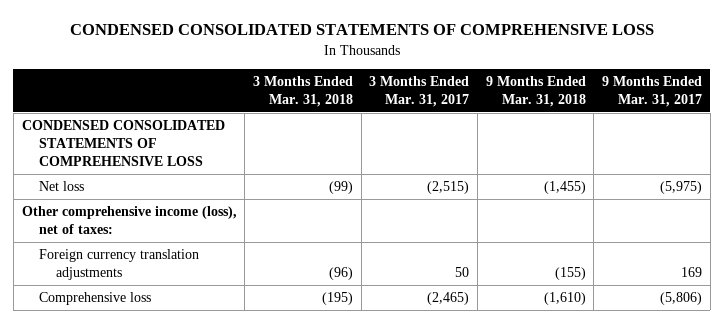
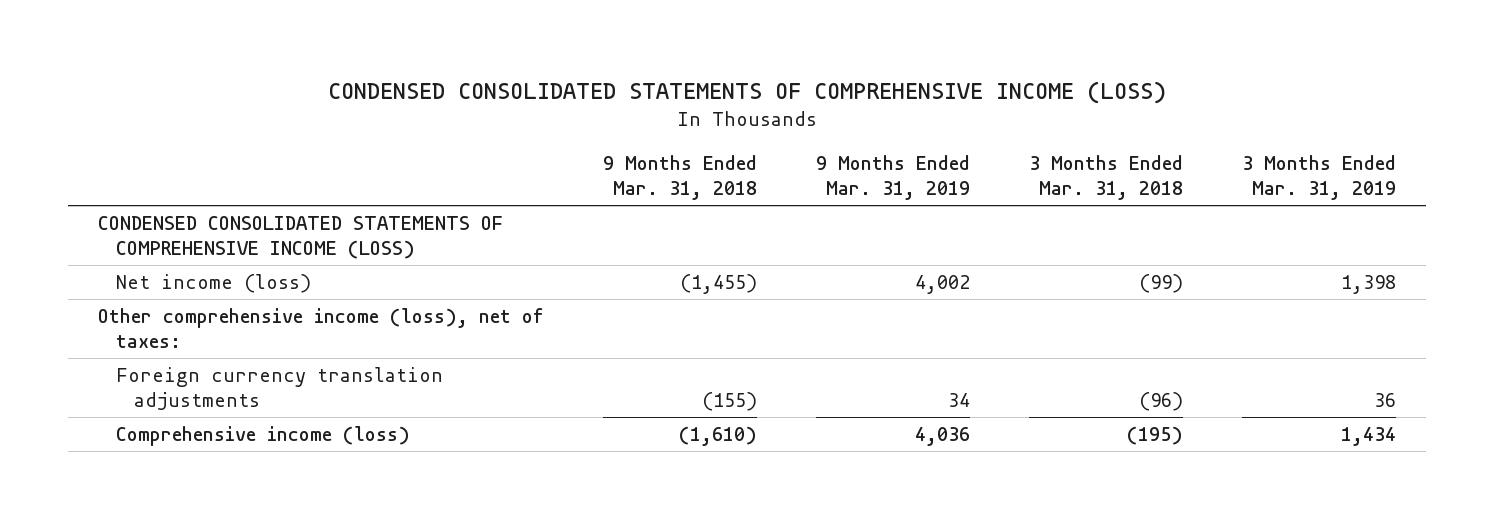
- CONDENSED CONSOLIDATED STATEMENTS OF COMPREHENSIVE LOSS
+ CONDENSED CONSOLIDATED STATEMENTS OF COMPREHENSIVE INCOME (LOSS)
- | 3 Months Ended Mar. 31, 2018 | 3 Months Ended Mar. 31, 2017 | 9 Months Ended Mar. 31, 2018 | 9 Months Ended Mar. 31, 2017
+ | 9 Months Ended Mar. 31, 2018 | 9 Months Ended Mar. 31, 2019 | 3 Months Ended Mar. 31, 2018 | 3 Months Ended Mar. 31, 2019
- CONDENSED CONSOLIDATED STATEMENTS OF COMPREHENSIVE LOSS
- Net loss | (99) | (2,515) | (1,455) | (5,975)
+ CONDENSED CONSOLIDATED STATEMENTS OF COMPREHENSIVE INCOME (LOSS)
+ Net income (loss) | (1,455) | 4,002 | (99) | 1,398
- Comprehensive loss | (195) | (2,465) | (1,610) | (5,806)
+ Comprehensive income (loss) | (1,610) | 4,036 | (195) | 1,434

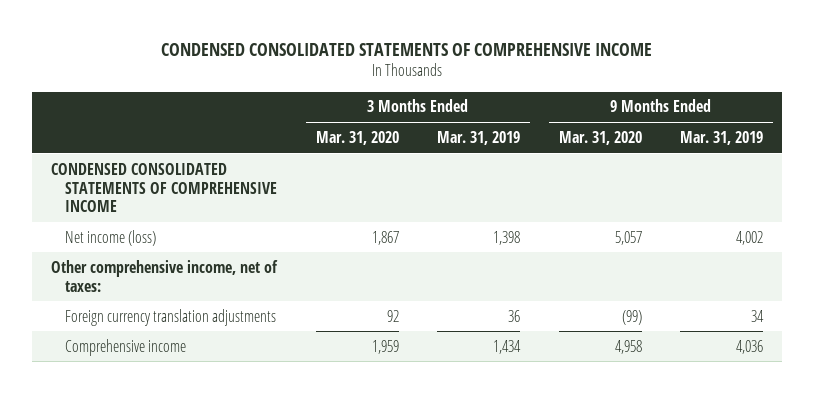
- CONDENSED CONSOLIDATED STATEMENTS OF COMPREHENSIVE INCOME (LOSS)
+ CONDENSED CONSOLIDATED STATEMENTS OF COMPREHENSIVE INCOME
- | 9 Months Ended Mar. 31, 2018 | 9 Months Ended Mar. 31, 2019 | 3 Months Ended Mar. 31, 2018 | 3 Months Ended Mar. 31, 2019
+ | 3 Months Ended Mar. 31, 2020 | 3 Months Ended Mar. 31, 2019 | 9 Months Ended Mar. 31, 2020 | 9 Months Ended Mar. 31, 2019
- CONDENSED CONSOLIDATED STATEMENTS OF COMPREHENSIVE INCOME (LOSS)
+ CONDENSED CONSOLIDATED STATEMENTS OF COMPREHENSIVE INCOME
- Other comprehensive income (loss), net of taxes:
+ Other comprehensive income, net of taxes:
- Comprehensive income (loss) | (1,610) | 4,036 | (195) | 1,434
+ Comprehensive income | 1,959 | 1,434 | 4,958 | 4,036

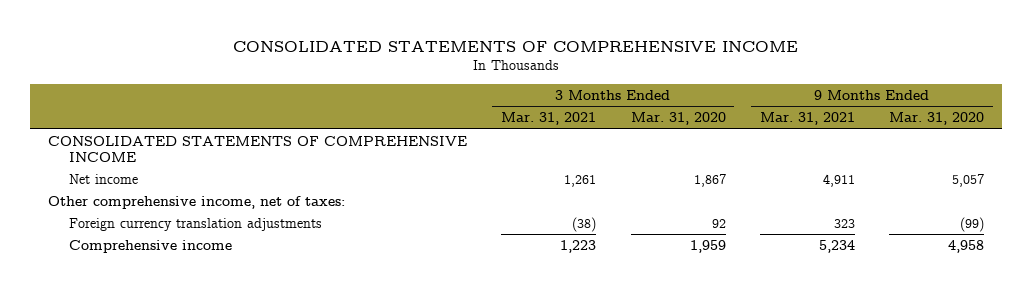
- CONDENSED CONSOLIDATED STATEMENTS OF COMPREHENSIVE INCOME
+ CONSOLIDATED STATEMENTS OF COMPREHENSIVE INCOME
- | 3 Months Ended Mar. 31, 2020 | 3 Months Ended Mar. 31, 2019 | 9 Months Ended Mar. 31, 2020 | 9 Months Ended Mar. 31, 2019
+ | 3 Months Ended Mar. 31, 2021 | 3 Months Ended Mar. 31, 2020 | 9 Months Ended Mar. 31, 2021 | 9 Months Ended Mar. 31, 2020
- CONDENSED CONSOLIDATED STATEMENTS OF COMPREHENSIVE INCOME
- Net income (loss) | 1,867 | 1,398 | 5,057 | 4,002
+ CONSOLIDATED STATEMENTS OF COMPREHENSIVE INCOME
+ Net income | 1,261 | 1,867 | 4,911 | 5,057

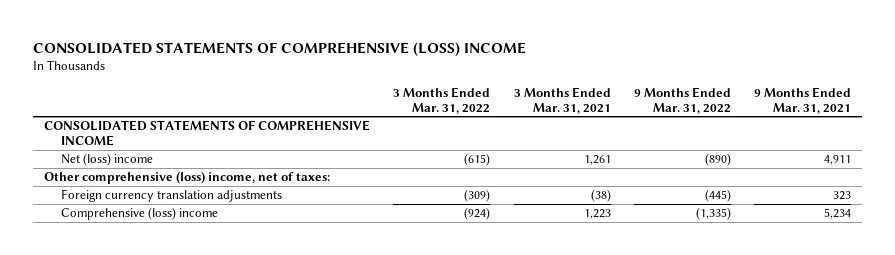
- CONSOLIDATED STATEMENTS OF COMPREHENSIVE INCOME
+ CONSOLIDATED STATEMENTS OF COMPREHENSIVE (LOSS) INCOME
- | 3 Months Ended Mar. 31, 2021 | 3 Months Ended Mar. 31, 2020 | 9 Months Ended Mar. 31, 2021 | 9 Months Ended Mar. 31, 2020
+ | 3 Months Ended Mar. 31, 2022 | 3 Months Ended Mar. 31, 2021 | 9 Months Ended Mar. 31, 2022 | 9 Months Ended Mar. 31, 2021
- Net income | 1,261 | 1,867 | 4,911 | 5,057
- Other comprehensive income, net of taxes:
+ Net (loss) income | (615) | 1,261 | (890) | 4,911
+ Other comprehensive (loss) income, net of taxes:
- Comprehensive income | 1,223 | 1,959 | 5,234 | 4,958
+ Comprehensive (loss) income | (924) | 1,223 | (1,335) | 5,234

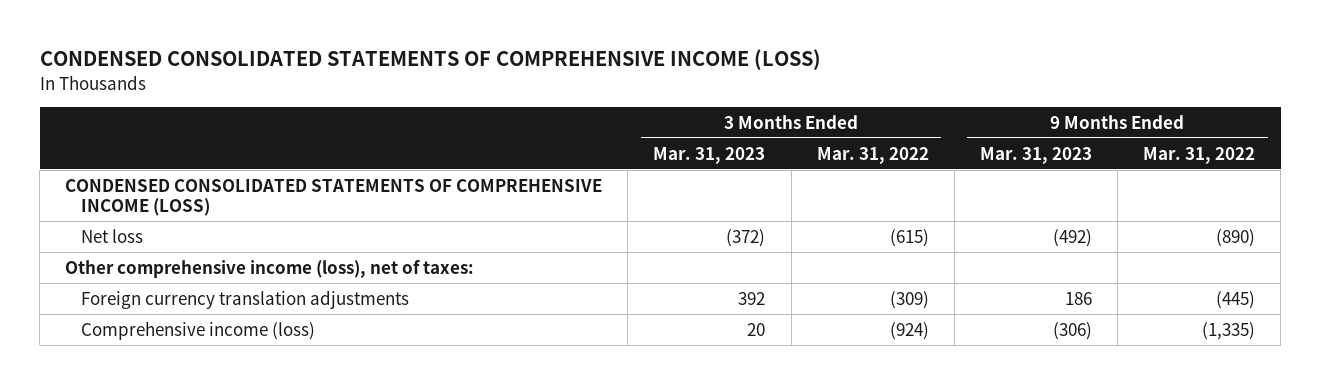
- CONSOLIDATED STATEMENTS OF COMPREHENSIVE (LOSS) INCOME
+ CONDENSED CONSOLIDATED STATEMENTS OF COMPREHENSIVE INCOME (LOSS)
- | 3 Months Ended Mar. 31, 2022 | 3 Months Ended Mar. 31, 2021 | 9 Months Ended Mar. 31, 2022 | 9 Months Ended Mar. 31, 2021
+ | 3 Months Ended Mar. 31, 2023 | 3 Months Ended Mar. 31, 2022 | 9 Months Ended Mar. 31, 2023 | 9 Months Ended Mar. 31, 2022
- CONSOLIDATED STATEMENTS OF COMPREHENSIVE INCOME
- Net (loss) income | (615) | 1,261 | (890) | 4,911
- Other comprehensive (loss) income, net of taxes:
+ CONDENSED CONSOLIDATED STATEMENTS OF COMPREHENSIVE INCOME (LOSS)
+ Net loss | (372) | (615) | (492) | (890)
+ Other comprehensive income (loss), net of taxes:
- Comprehensive (loss) income | (924) | 1,223 | (1,335) | 5,234
+ Comprehensive income (loss) | 20 | (924) | (306) | (1,335)

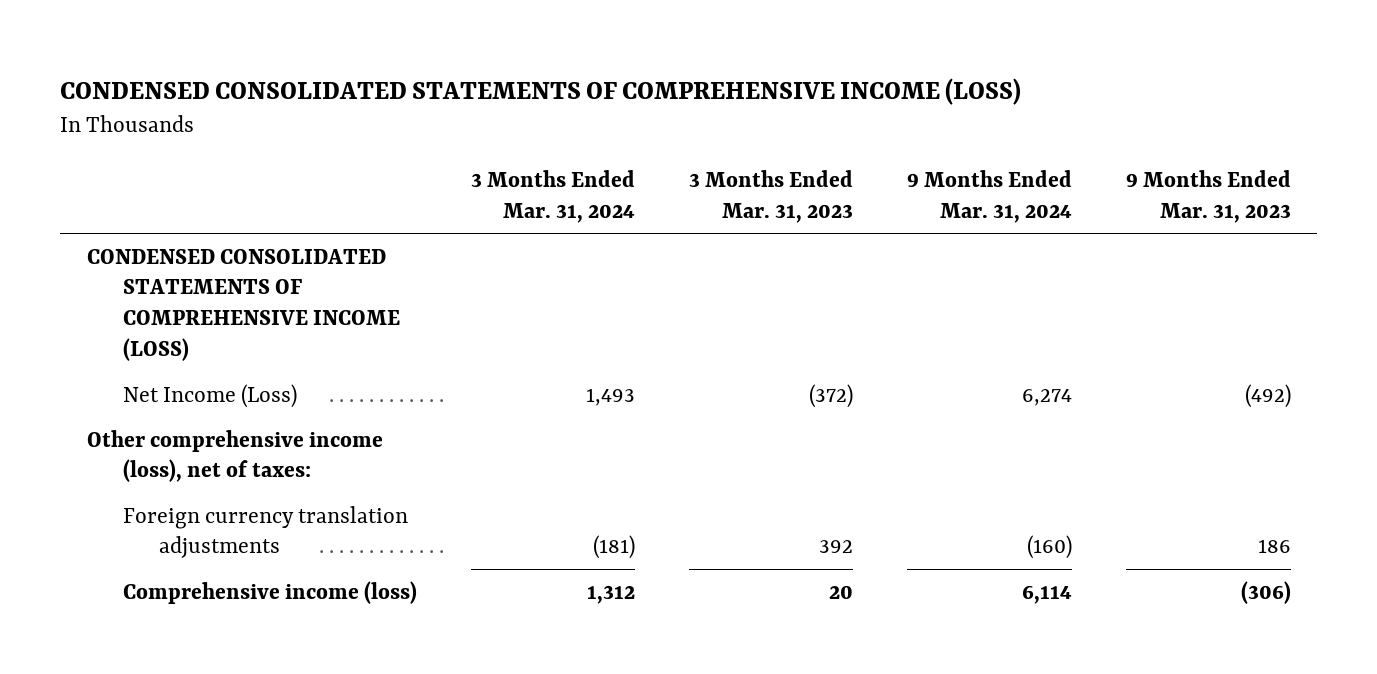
- | 3 Months Ended Mar. 31, 2023 | 3 Months Ended Mar. 31, 2022 | 9 Months Ended Mar. 31, 2023 | 9 Months Ended Mar. 31, 2022
+ | 3 Months Ended Mar. 31, 2024 | 3 Months Ended Mar. 31, 2023 | 9 Months Ended Mar. 31, 2024 | 9 Months Ended Mar. 31, 2023
- Net loss | (372) | (615) | (492) | (890)
+ Net Income (Loss) | 1,493 | (372) | 6,274 | (492)

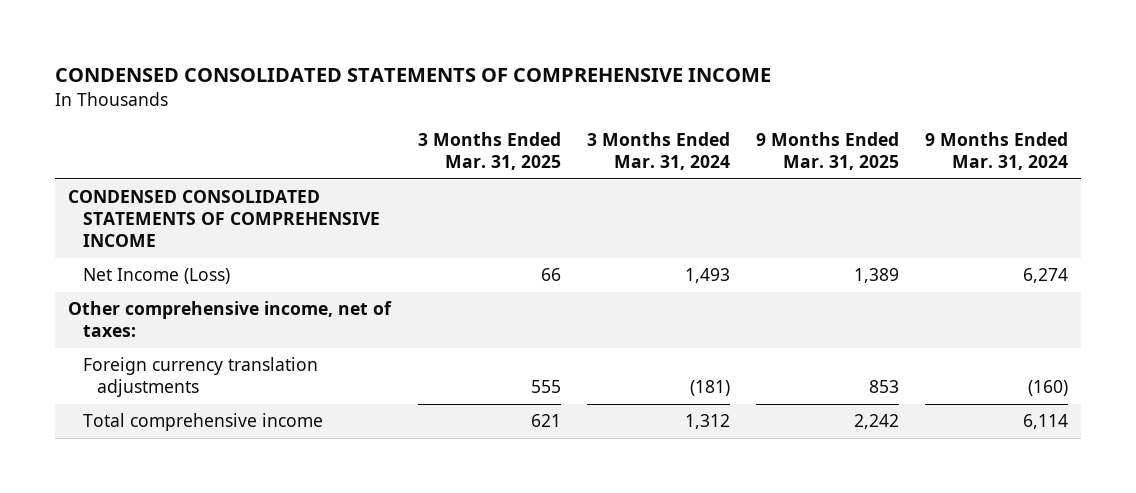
- CONDENSED CONSOLIDATED STATEMENTS OF COMPREHENSIVE INCOME (LOSS)
+ CONDENSED CONSOLIDATED STATEMENTS OF COMPREHENSIVE INCOME
- | 3 Months Ended Mar. 31, 2024 | 3 Months Ended Mar. 31, 2023 | 9 Months Ended Mar. 31, 2024 | 9 Months Ended Mar. 31, 2023
+ | 3 Months Ended Mar. 31, 2025 | 3 Months Ended Mar. 31, 2024 | 9 Months Ended Mar. 31, 2025 | 9 Months Ended Mar. 31, 2024
- CONDENSED CONSOLIDATED STATEMENTS OF COMPREHENSIVE INCOME (LOSS)
+ CONDENSED CONSOLIDATED STATEMENTS OF COMPREHENSIVE INCOME
- Other comprehensive income (loss), net of taxes:
+ Other comprehensive income, net of taxes:
- Comprehensive income (loss) | 1,312 | 20 | 6,114 | (306)
+ Total comprehensive income | 621 | 1,312 | 2,242 | 6,114

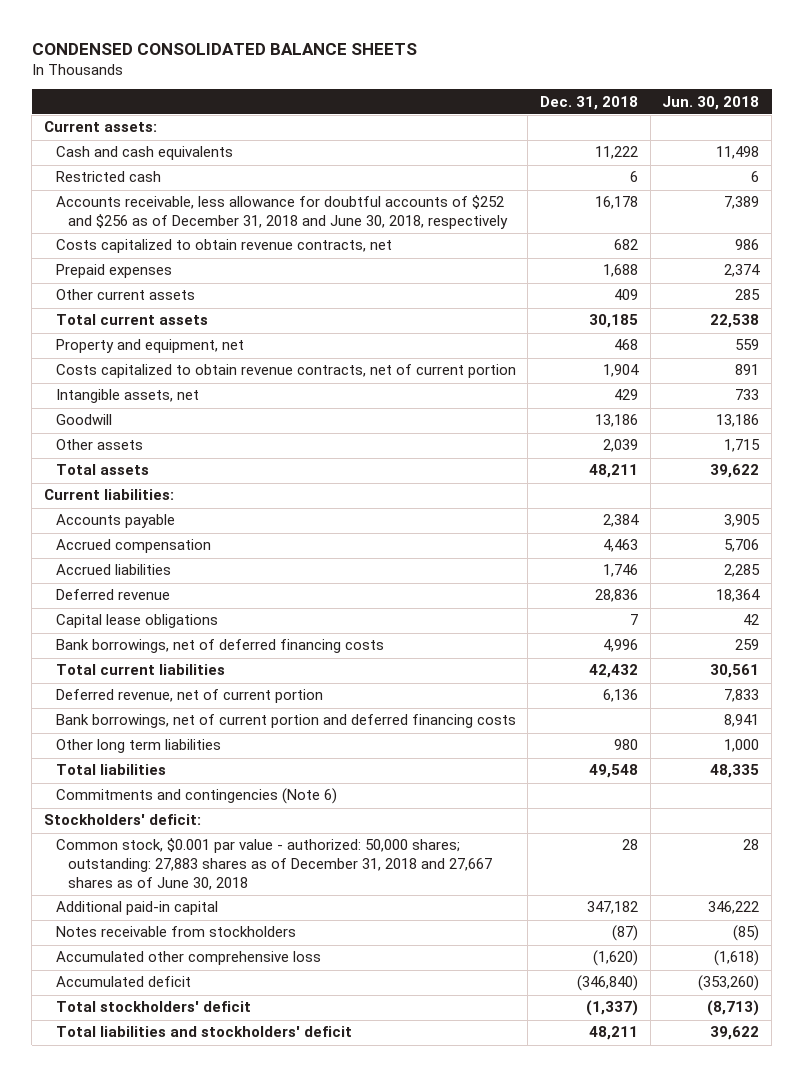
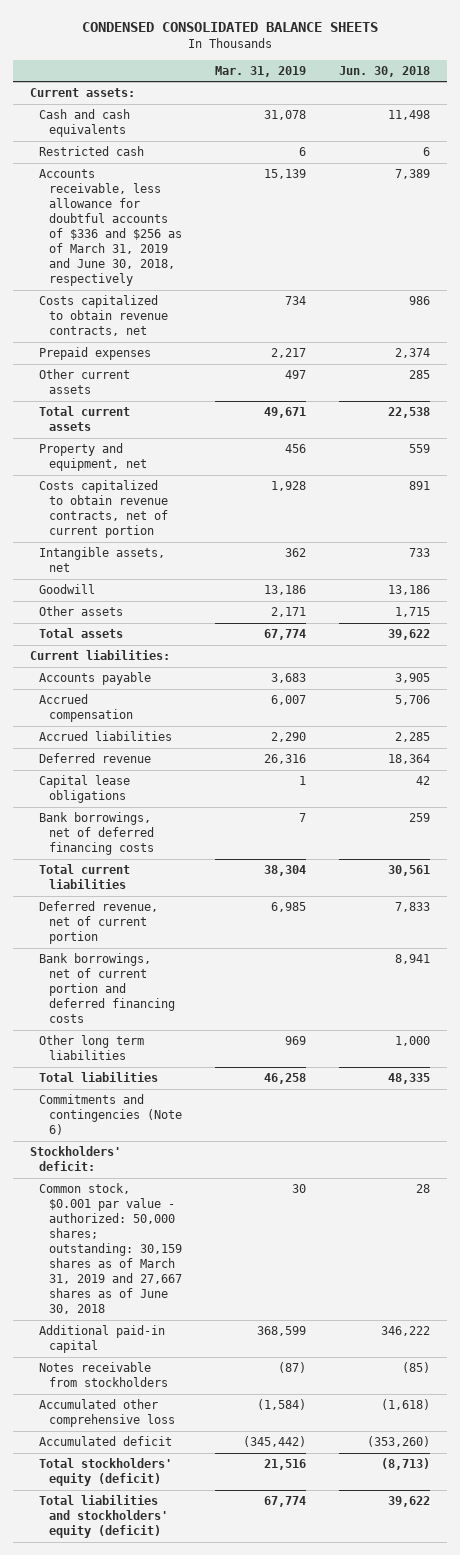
- | Dec. 31, 2018 | Jun. 30, 2018
+ | Mar. 31, 2019 | Jun. 30, 2018
- Accounts receivable, less allowance for doubtful accounts of $252 and $256 as of December 31, 2018 and June 30, 2018, respectively | 16,178 | 7,389
+ Accounts receivable, less allowance for doubtful accounts of $336 and $256 as of March 31, 2019 and June 30, 2018, respectively | 15,139 | 7,389
- Common stock, $0.001 par value - authorized: 50,000 shares; outstanding: 27,883 shares as of December 31, 2018 and 27,667 shares as of June 30, 2018 | 28 | 28
+ Common stock, $0.001 par value - authorized: 50,000 shares; outstanding: 30,159 shares as of March 31, 2019 and 27,667 shares as of June 30, 2018 | 30 | 28
- Total stockholders' deficit | (1,337) | (8,713)
- Total liabilities and stockholders' deficit | 48,211 | 39,622
+ Total stockholders' equity (deficit) | 21,516 | (8,713)
+ Total liabilities and stockholders' equity (deficit) | 67,774 | 39,622

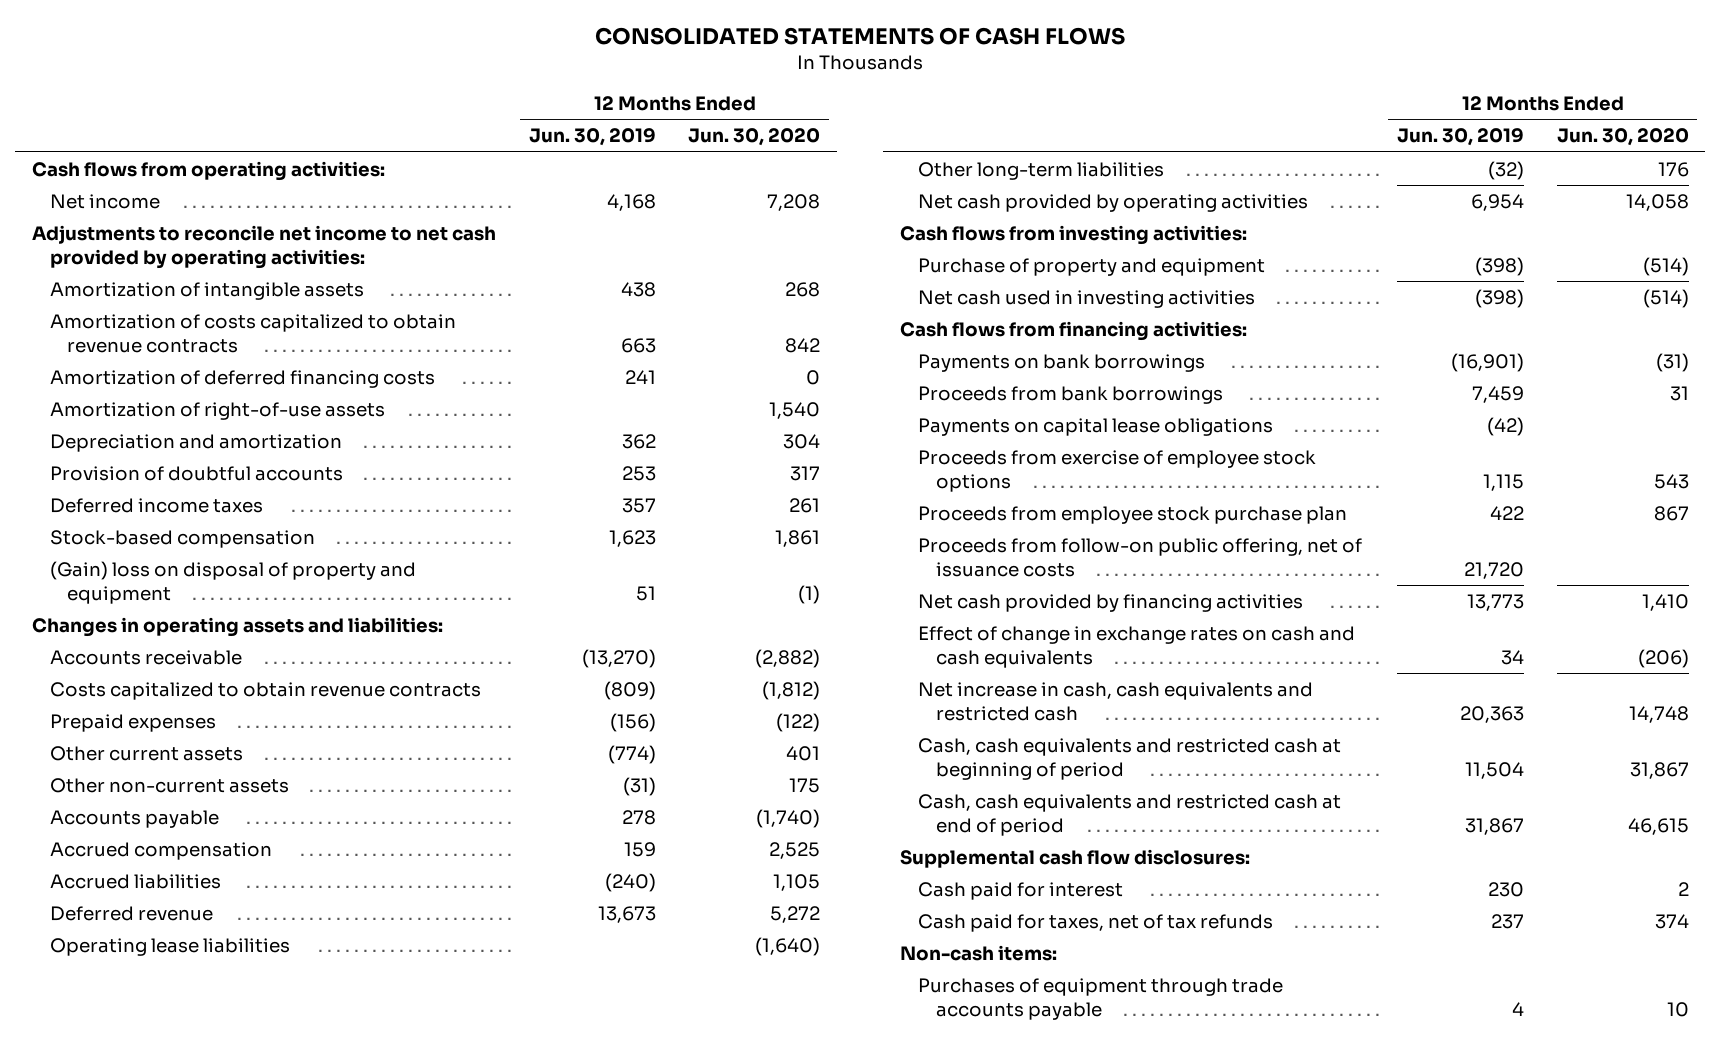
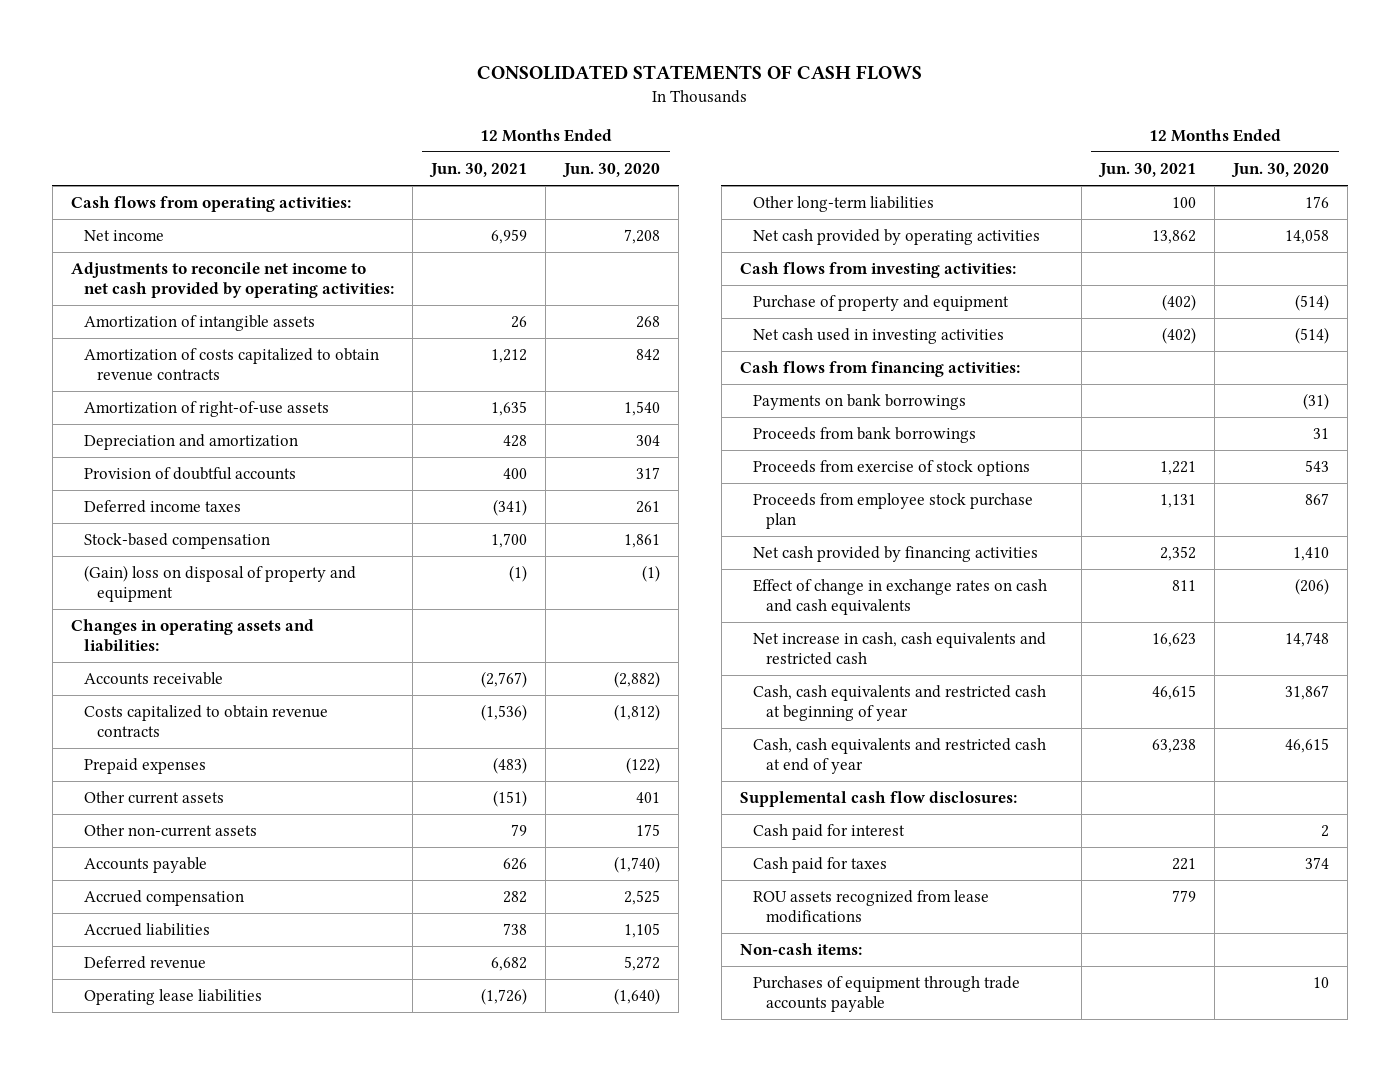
- | 12 Months Ended Jun. 30, 2019 | 12 Months Ended Jun. 30, 2020
+ | 12 Months Ended Jun. 30, 2021 | 12 Months Ended Jun. 30, 2020
- Amortization of deferred financing costs | 241 | 0
- Payments on capital lease obligations | (42) |
- Proceeds from exercise of employee stock options | 1,115 | 543
+ Proceeds from exercise of stock options | 1,221 | 543
- Proceeds from follow-on public offering, net of issuance costs | 21,720 |
- Cash, cash equivalents and restricted cash at beginning of period | 11,504 | 31,867
- Cash, cash equivalents and restricted cash at end of period | 31,867 | 46,615
+ Cash, cash equivalents and restricted cash at beginning of year | 46,615 | 31,867
+ Cash, cash equivalents and restricted cash at end of year | 63,238 | 46,615
- Cash paid for taxes, net of tax refunds | 237 | 374
+ Cash paid for taxes | 221 | 374
+ ROU assets recognized from lease modifications | 779 |

